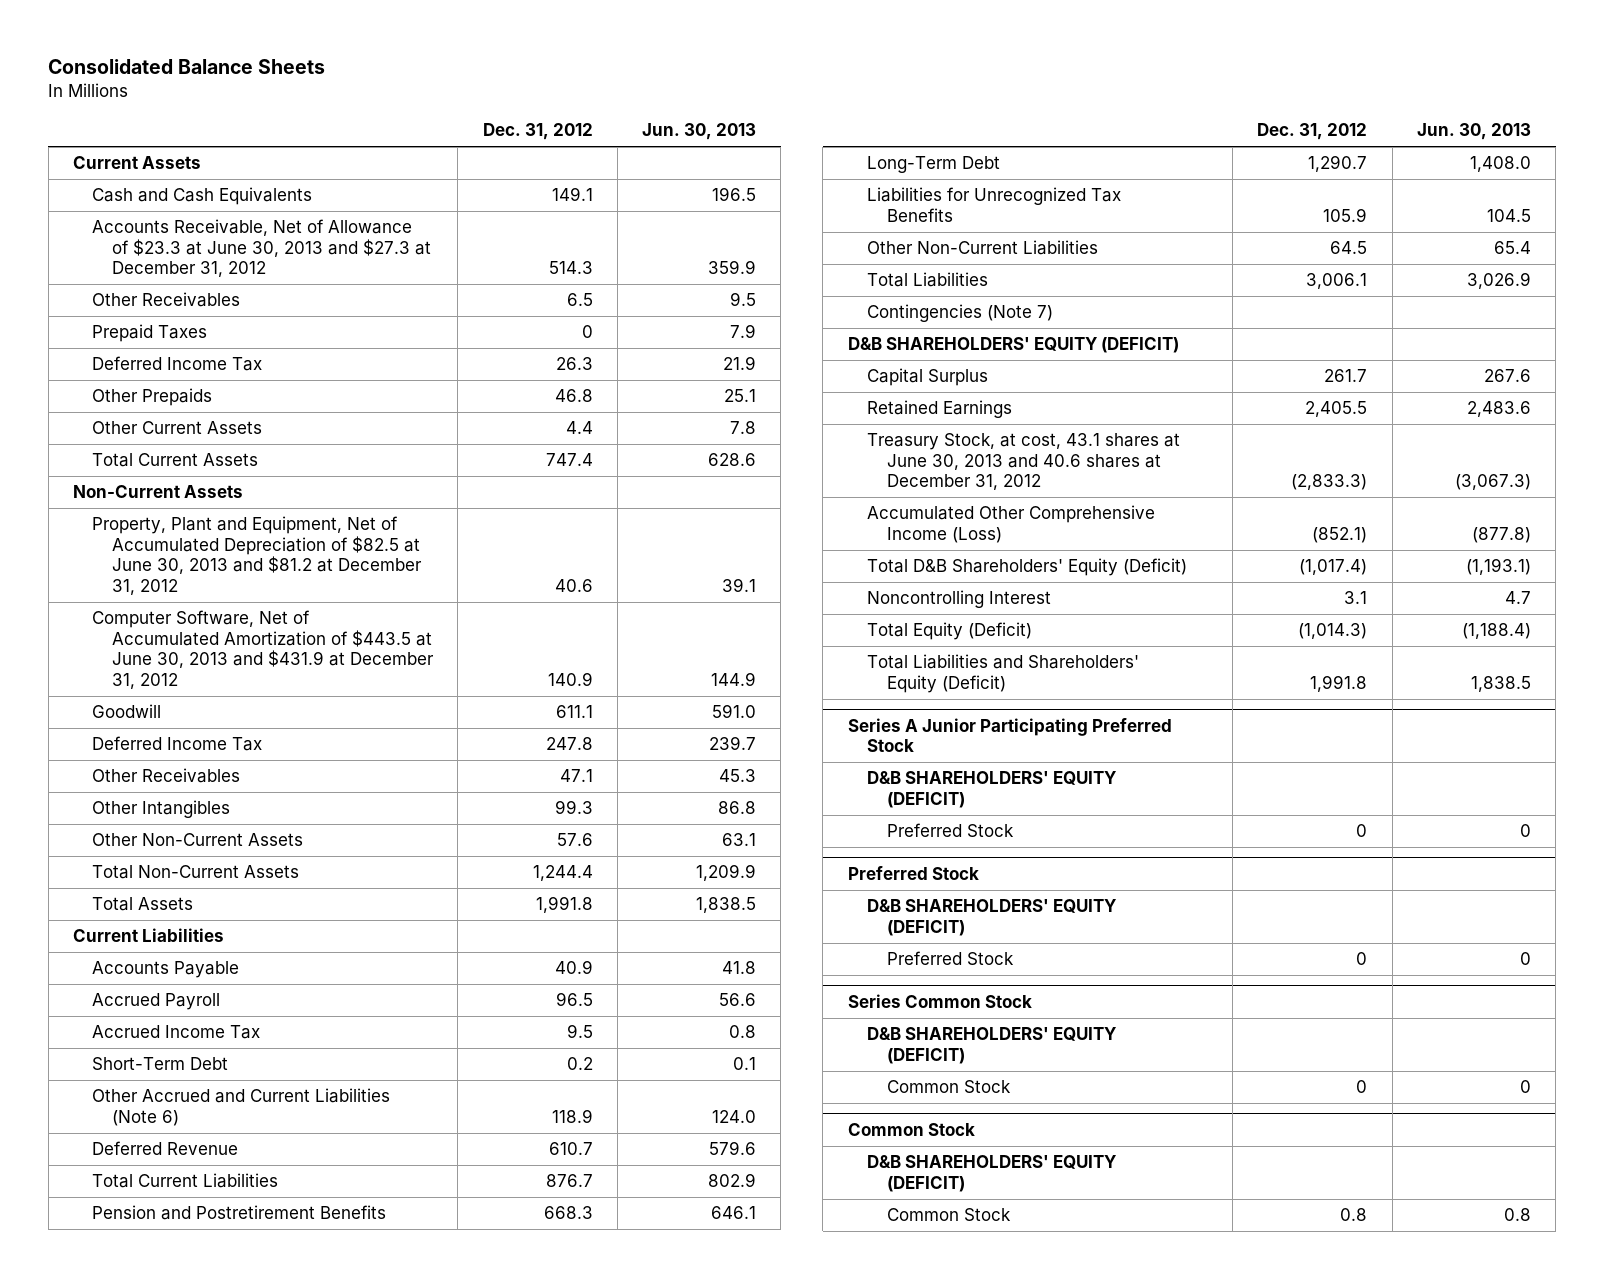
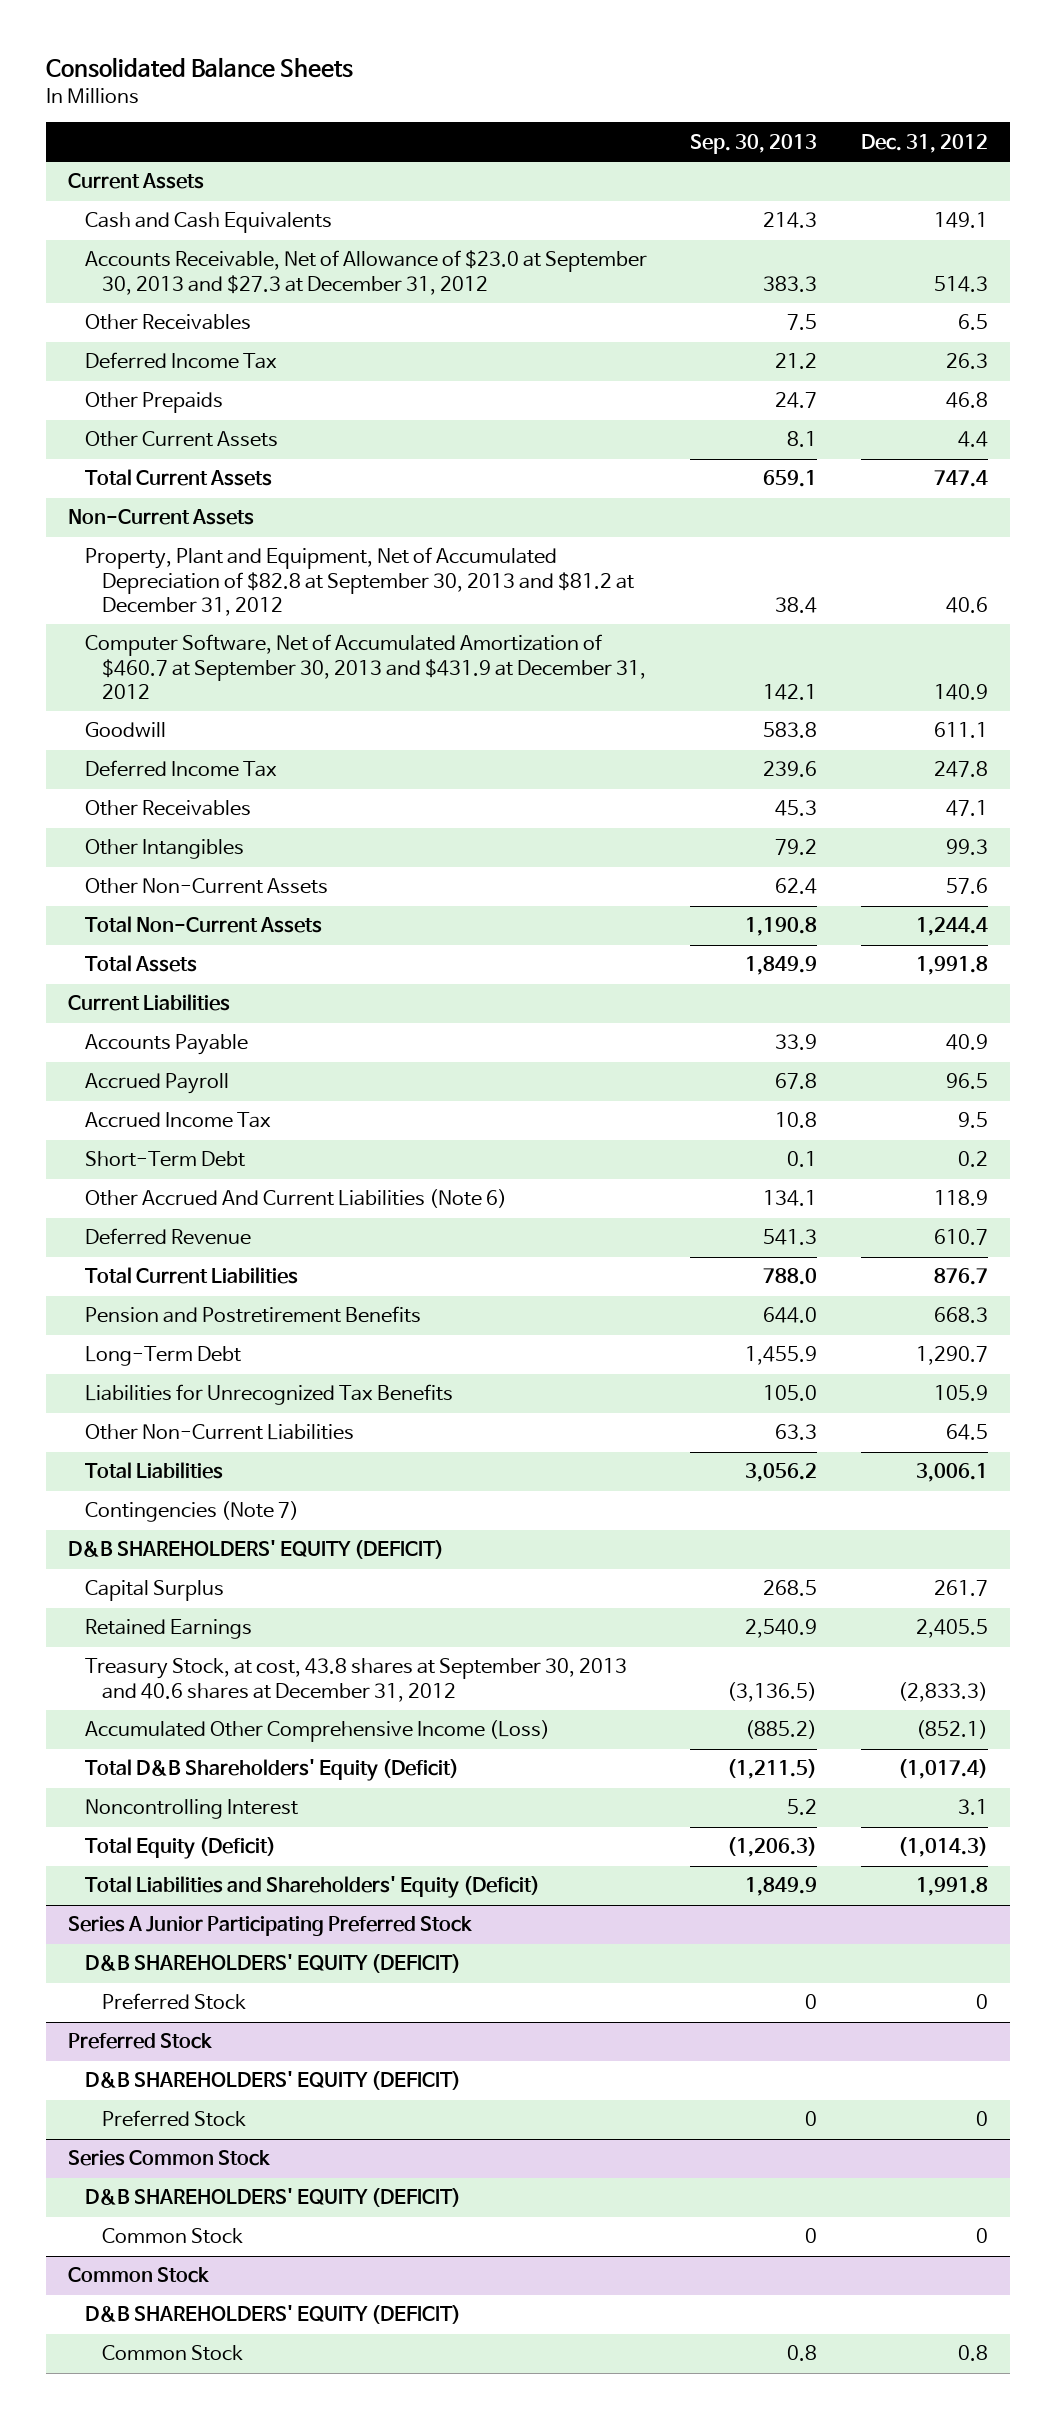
- | Dec. 31, 2012 | Jun. 30, 2013
+ | Sep. 30, 2013 | Dec. 31, 2012
- Accounts Receivable, Net of Allowance of $23.3 at June 30, 2013 and $27.3 at December 31, 2012 | 514.3 | 359.9
+ Accounts Receivable, Net of Allowance of $23.0 at September 30, 2013 and $27.3 at December 31, 2012 | 383.3 | 514.3
- Prepaid Taxes | 0 | 7.9
- Property, Plant and Equipment, Net of Accumulated Depreciation of $82.5 at June 30, 2013 and $81.2 at December 31, 2012 | 40.6 | 39.1
- Computer Software, Net of Accumulated Amortization of $443.5 at June 30, 2013 and $431.9 at December 31, 2012 | 140.9 | 144.9
+ Property, Plant and Equipment, Net of Accumulated Depreciation of $82.8 at September 30, 2013 and $81.2 at December 31, 2012 | 38.4 | 40.6
+ Computer Software, Net of Accumulated Amortization of $460.7 at September 30, 2013 and $431.9 at December 31, 2012 | 142.1 | 140.9
- Other Accrued and Current Liabilities (Note 6) | 118.9 | 124.0
+ Other Accrued And Current Liabilities (Note 6) | 134.1 | 118.9
- Treasury Stock, at cost, 43.1 shares at June 30, 2013 and 40.6 shares at December 31, 2012 | (2,833.3) | (3,067.3)
+ Treasury Stock, at cost, 43.8 shares at September 30, 2013 and 40.6 shares at December 31, 2012 | (3,136.5) | (2,833.3)

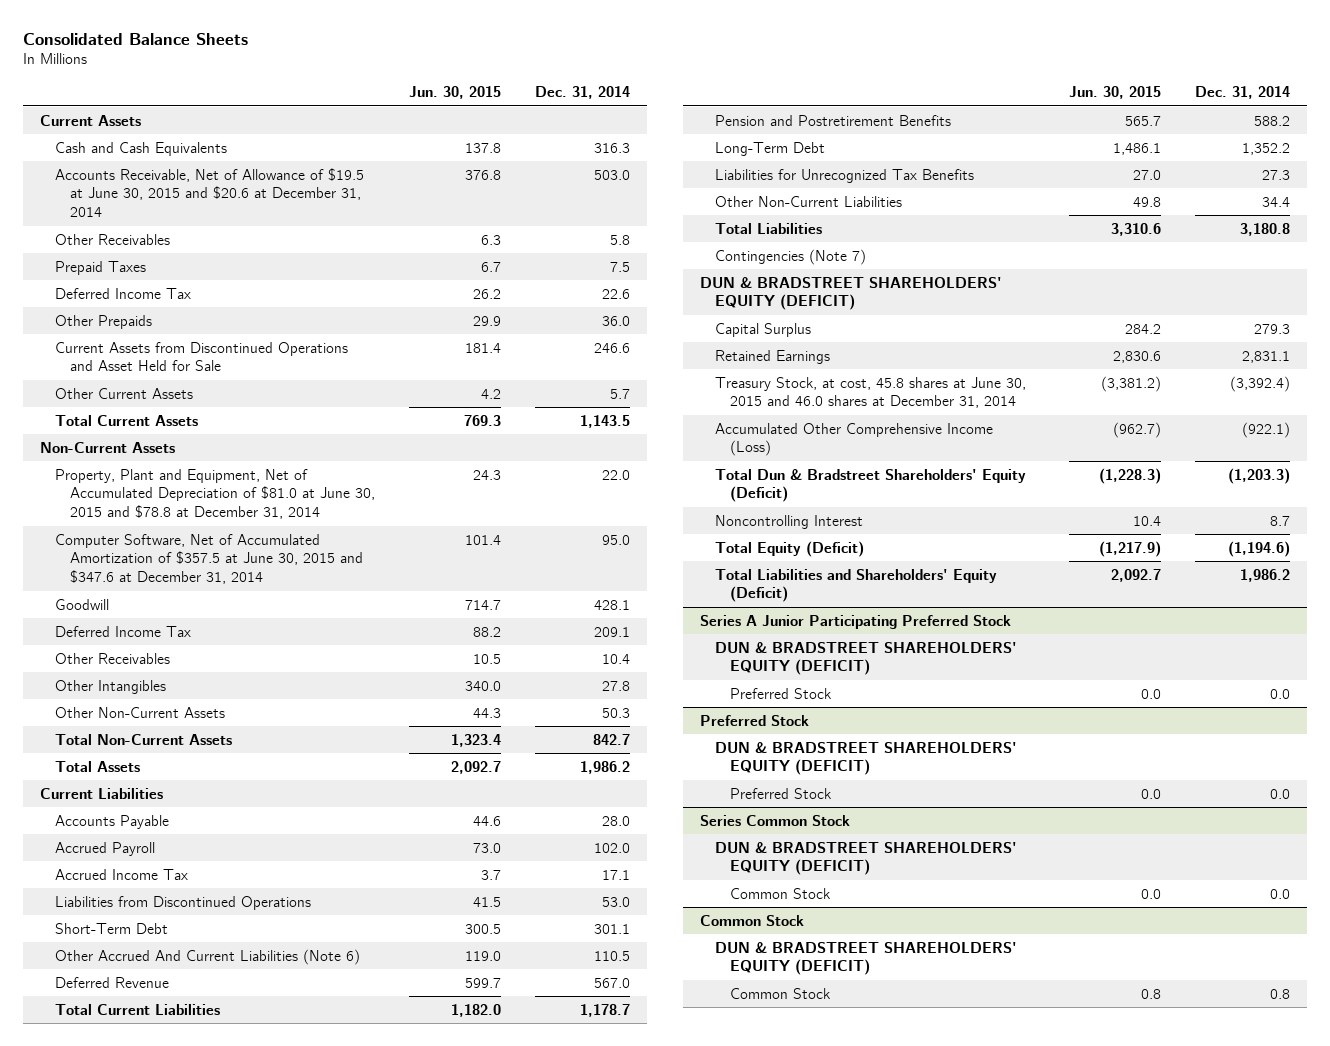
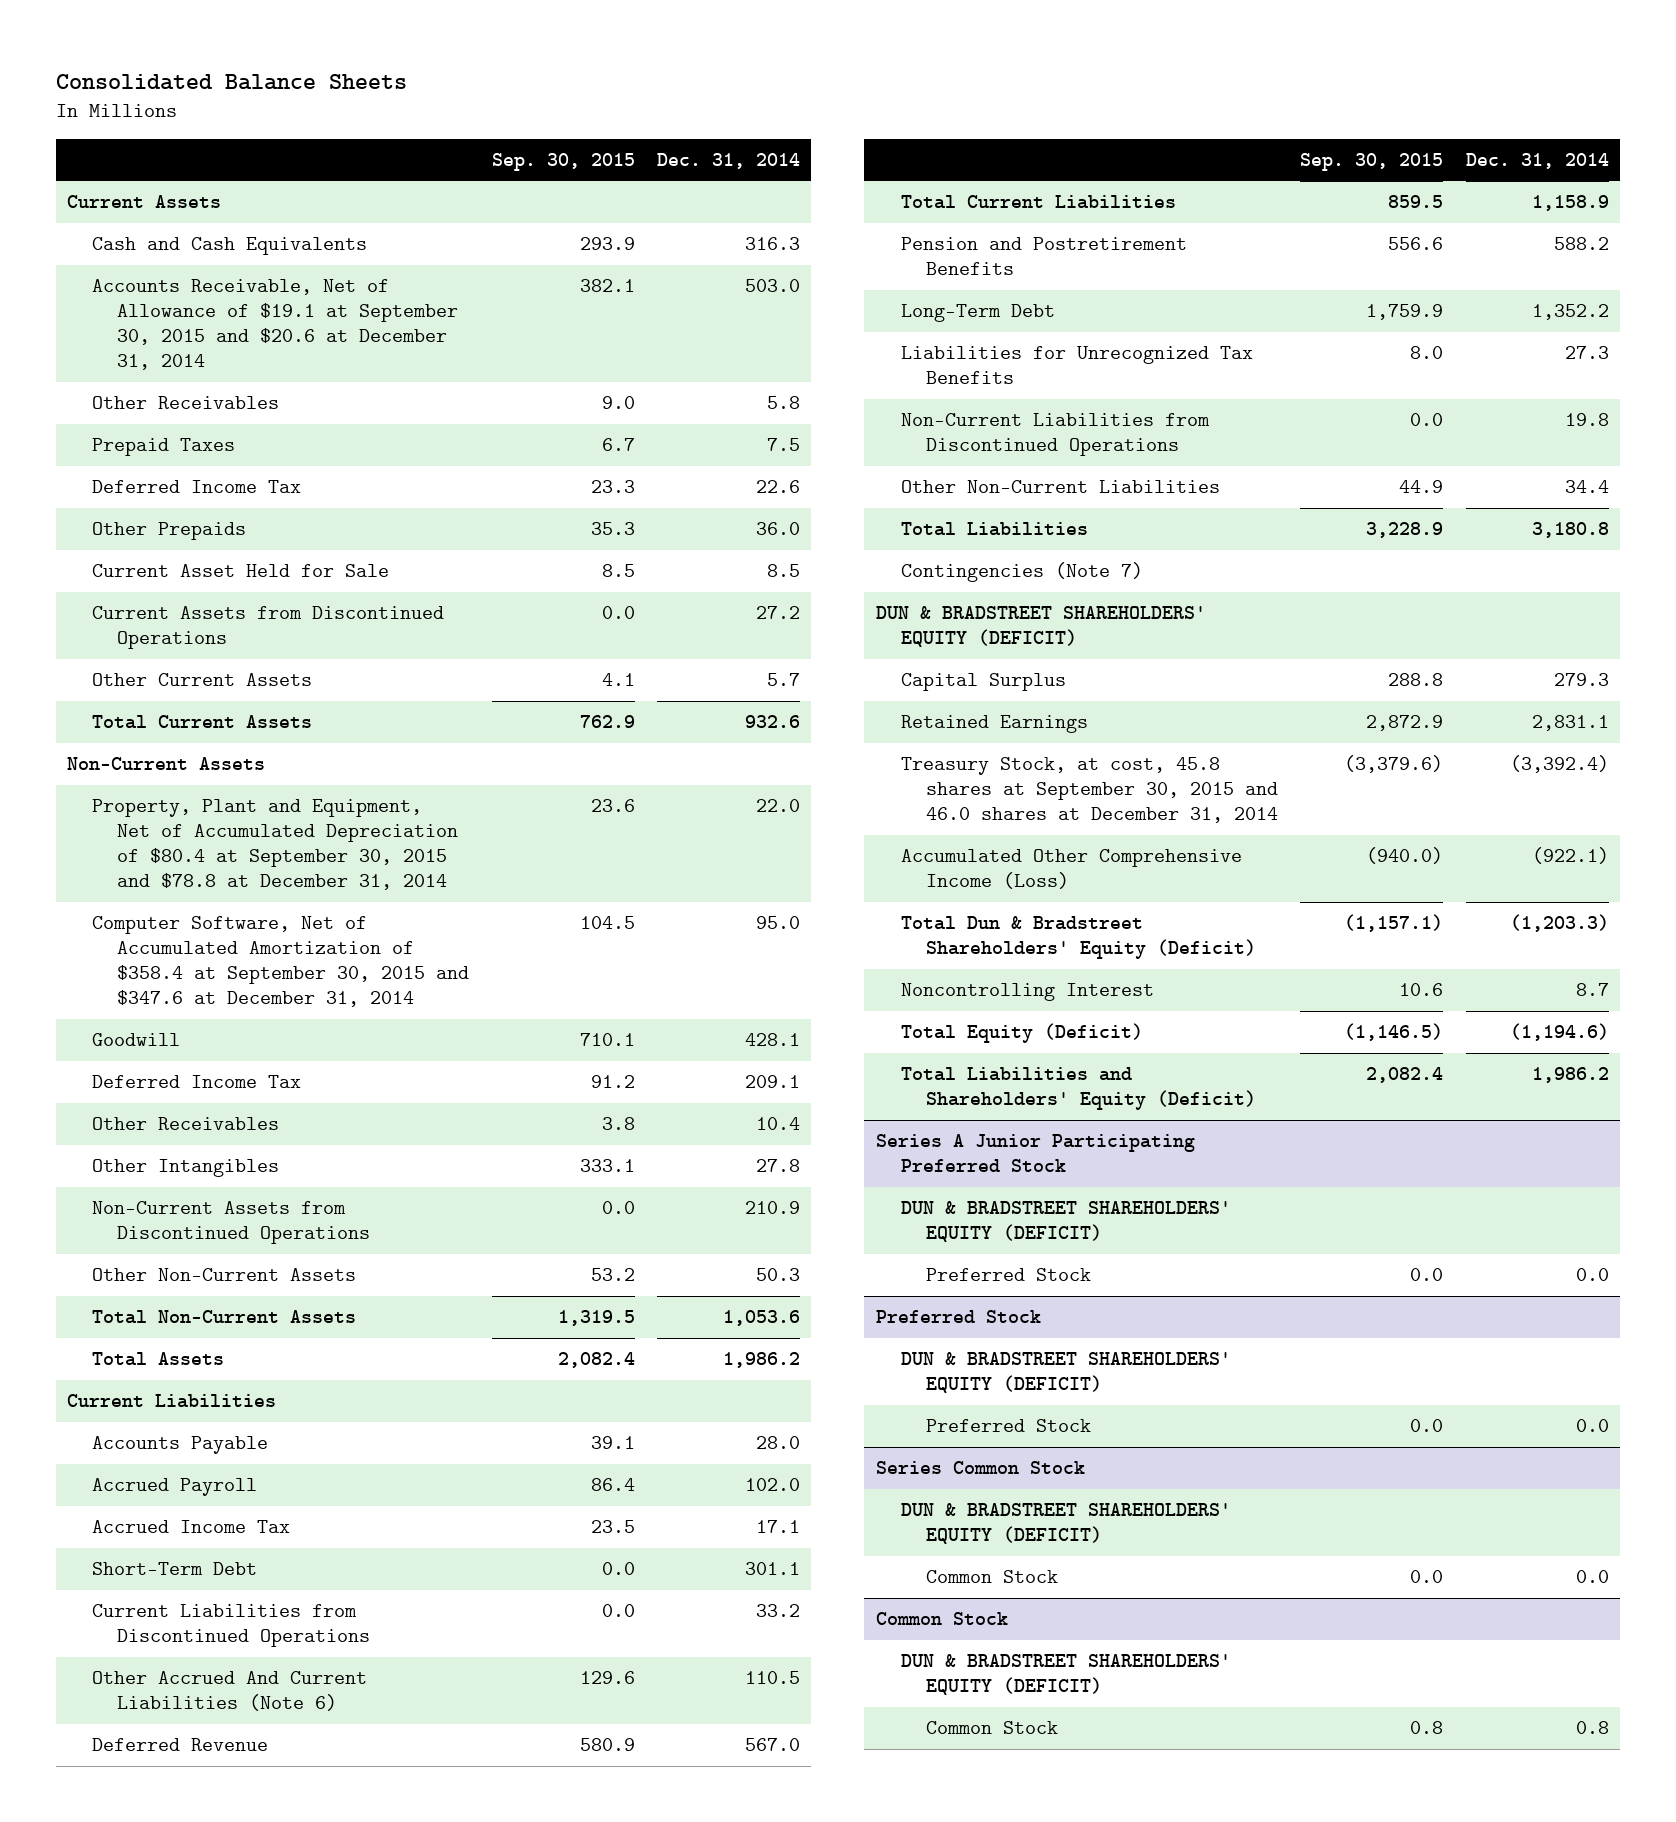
- | Jun. 30, 2015 | Dec. 31, 2014
+ | Sep. 30, 2015 | Dec. 31, 2014
- Accounts Receivable, Net of Allowance of $19.5 at June 30, 2015 and $20.6 at December 31, 2014 | 376.8 | 503.0
+ Accounts Receivable, Net of Allowance of $19.1 at September 30, 2015 and $20.6 at December 31, 2014 | 382.1 | 503.0
- Current Assets from Discontinued Operations and Asset Held for Sale | 181.4 | 246.6
+ Current Asset Held for Sale | 8.5 | 8.5
+ Current Assets from Discontinued Operations | 0.0 | 27.2
- Total Current Assets | 769.3 | 1,143.5
+ Total Current Assets | 762.9 | 932.6
- Property, Plant and Equipment, Net of Accumulated Depreciation of $81.0 at June 30, 2015 and $78.8 at December 31, 2014 | 24.3 | 22.0
- Computer Software, Net of Accumulated Amortization of $357.5 at June 30, 2015 and $347.6 at December 31, 2014 | 101.4 | 95.0
+ Property, Plant and Equipment, Net of Accumulated Depreciation of $80.4 at September 30, 2015 and $78.8 at December 31, 2014 | 23.6 | 22.0
+ Computer Software, Net of Accumulated Amortization of $358.4 at September 30, 2015 and $347.6 at December 31, 2014 | 104.5 | 95.0
+ Non-Current Assets from Discontinued Operations | 0.0 | 210.9
- Total Non-Current Assets | 1,323.4 | 842.7
+ Total Non-Current Assets | 1,319.5 | 1,053.6
- Liabilities from Discontinued Operations | 41.5 | 53.0
+ Current Liabilities from Discontinued Operations | 0.0 | 33.2
- Total Current Liabilities | 1,182.0 | 1,178.7
+ Total Current Liabilities | 859.5 | 1,158.9
+ Non-Current Liabilities from Discontinued Operations | 0.0 | 19.8
- Treasury Stock, at cost, 45.8 shares at June 30, 2015 and 46.0 shares at December 31, 2014 | (3,381.2) | (3,392.4)
+ Treasury Stock, at cost, 45.8 shares at September 30, 2015 and 46.0 shares at December 31, 2014 | (3,379.6) | (3,392.4)

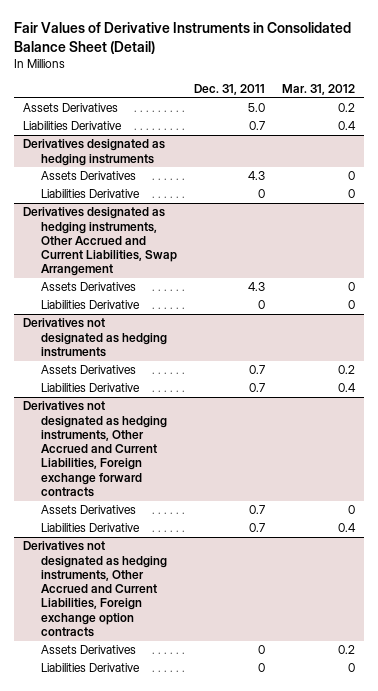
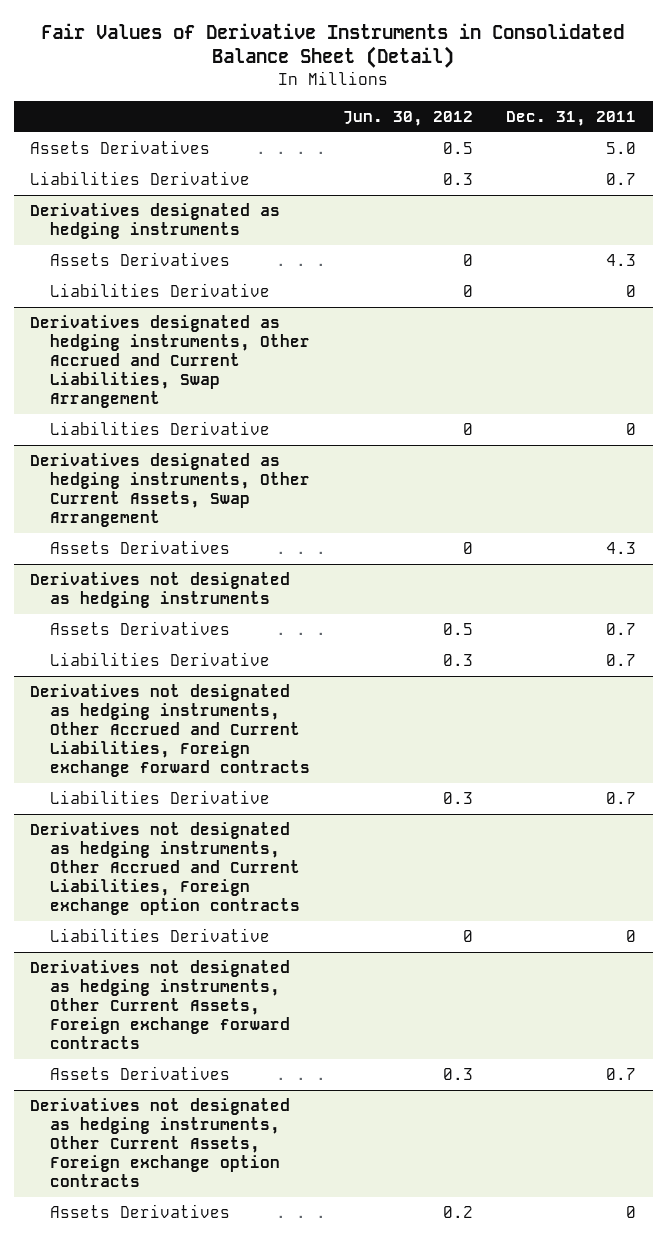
- | Dec. 31, 2011 | Mar. 31, 2012
+ | Jun. 30, 2012 | Dec. 31, 2011
@ Derivatives designated as hedging instruments, Other Accrued and Current Liabilities, Swap Arrangement
- Assets Derivatives | 4.3 | 0
+ Derivatives designated as hedging instruments, Other Current Assets, Swap Arrangement
+ Assets Derivatives | 0 | 4.3
@ Derivatives not designated as hedging instruments, Other Accrued and Current Liabilities, Foreign exchange forward contracts
- Assets Derivatives | 0.7 | 0
@ Derivatives not designated as hedging instruments, Other Accrued and Current Liabilities, Foreign exchange option contracts
- Assets Derivatives | 0 | 0.2
+ Derivatives not designated as hedging instruments, Other Current Assets, Foreign exchange forward contracts
+ Assets Derivatives | 0.3 | 0.7
+ Derivatives not designated as hedging instruments, Other Current Assets, Foreign exchange option contracts
+ Assets Derivatives | 0.2 | 0

